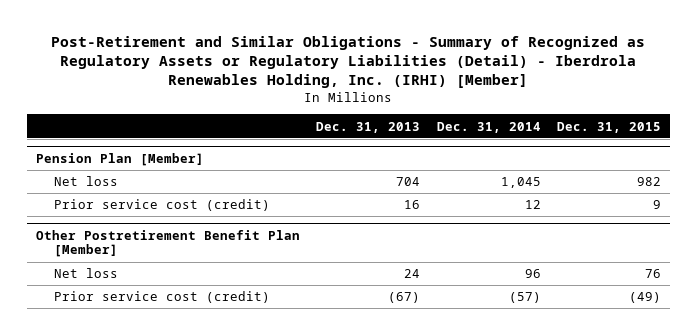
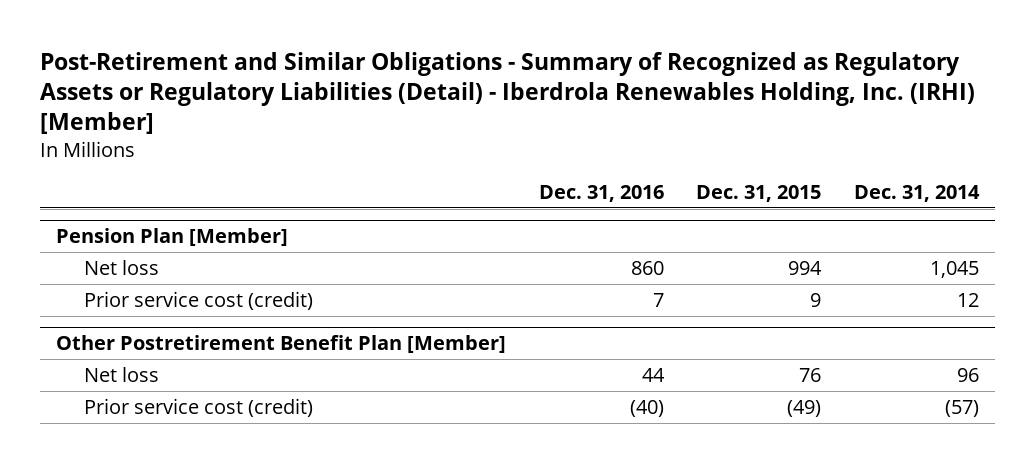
- | Dec. 31, 2013 | Dec. 31, 2014 | Dec. 31, 2015
+ | Dec. 31, 2016 | Dec. 31, 2015 | Dec. 31, 2014
@ Pension Plan [Member]
- Net loss | 704 | 1,045 | 982
+ Net loss | 860 | 994 | 1,045

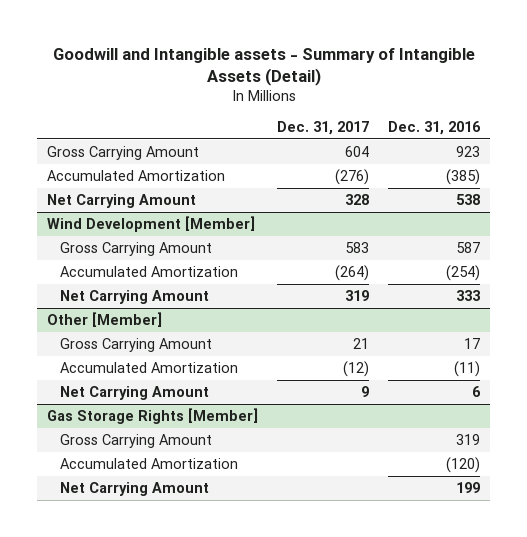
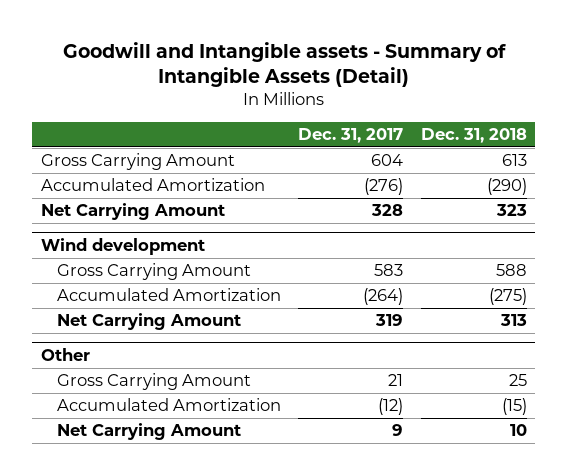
- | Dec. 31, 2017 | Dec. 31, 2016
+ | Dec. 31, 2017 | Dec. 31, 2018
- Wind Development [Member]
+ Wind development
- Other [Member]
+ Other
- Gas Storage Rights [Member]
- Gross Carrying Amount | | 319
- Accumulated Amortization | | (120)
- Net Carrying Amount | | 199

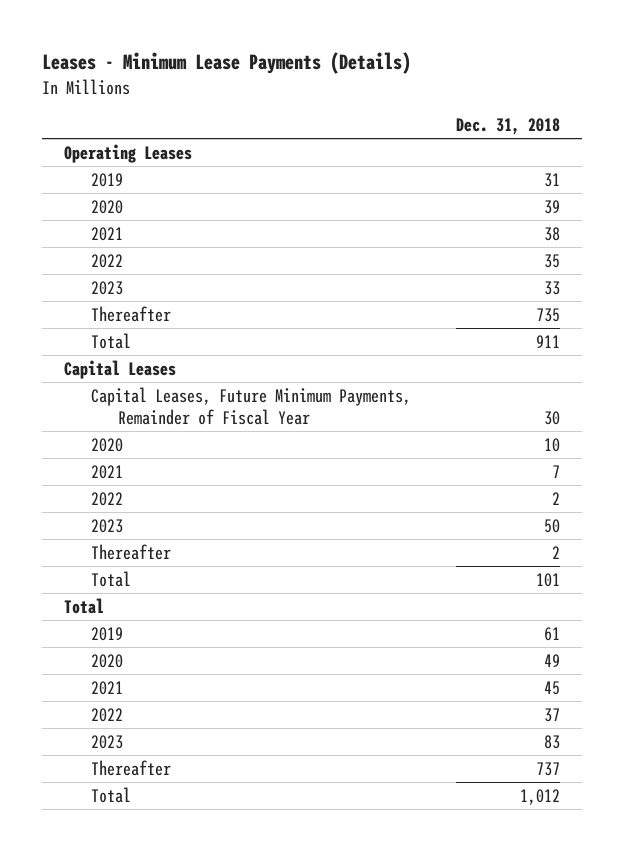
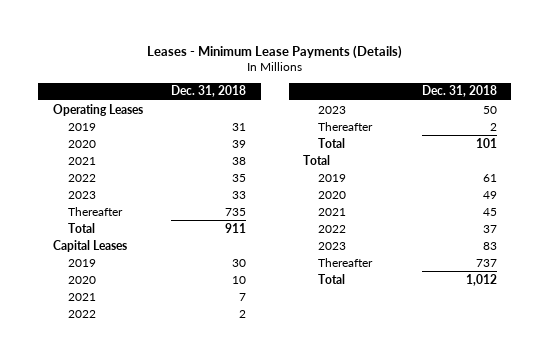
- Capital Leases, Future Minimum Payments, Remainder of Fiscal Year | 30
+ 2019 | 30

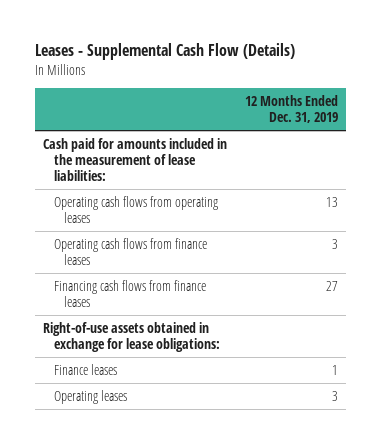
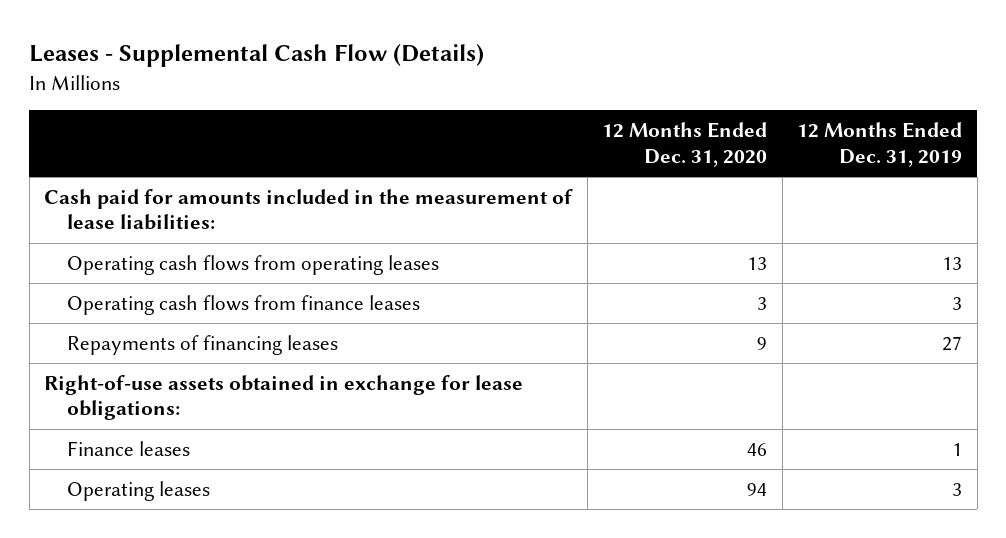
- | 12 Months Ended Dec. 31, 2019
+ | 12 Months Ended Dec. 31, 2020 | 12 Months Ended Dec. 31, 2019
- Financing cash flows from finance leases | 27
+ Repayments of financing leases | 9 | 27

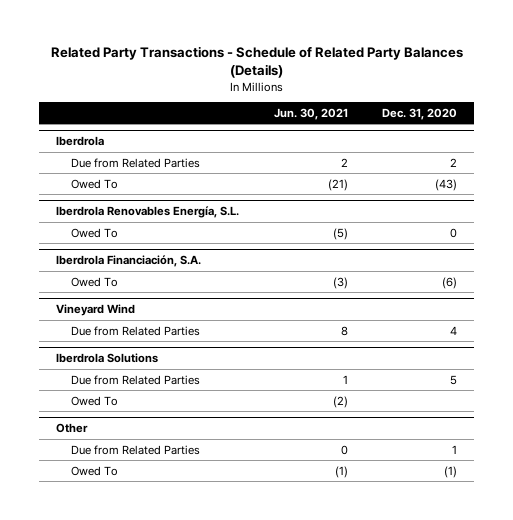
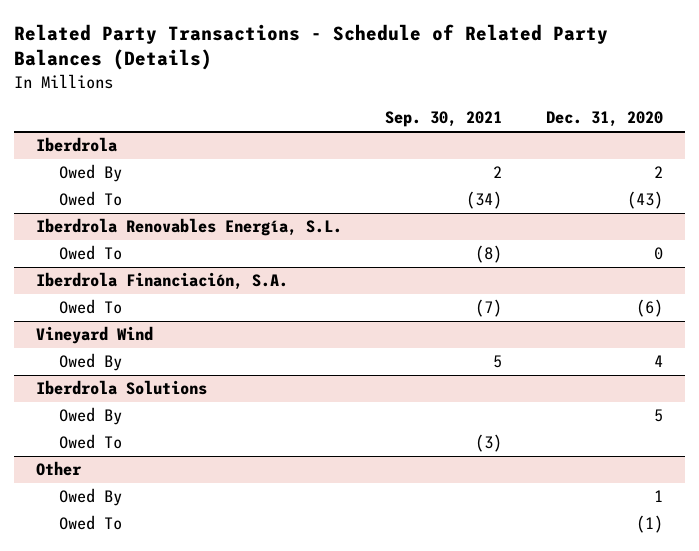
- | Jun. 30, 2021 | Dec. 31, 2020
+ | Sep. 30, 2021 | Dec. 31, 2020
@ Iberdrola
- Due from Related Parties | 2 | 2
+ Owed By | 2 | 2
@ Vineyard Wind
- Due from Related Parties | 8 | 4
+ Owed By | 5 | 4
@ Iberdrola Solutions
- Due from Related Parties | 1 | 5
+ Owed By | | 5
@ Other
- Due from Related Parties | 0 | 1
+ Owed By | | 1

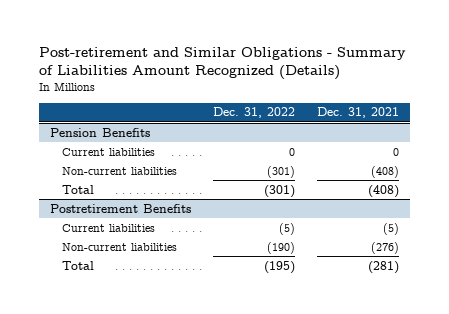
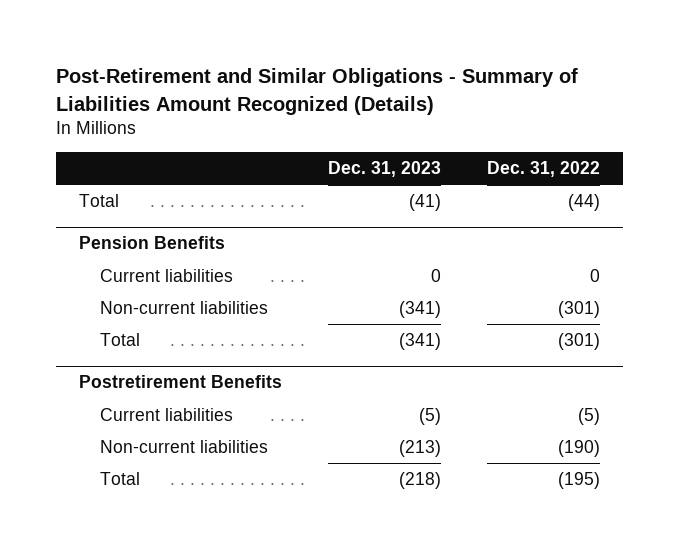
- Post-retirement and Similar Obligations - Summary of Liabilities Amount Recognized (Details)
+ Post-Retirement and Similar Obligations - Summary of Liabilities Amount Recognized (Details)
- | Dec. 31, 2022 | Dec. 31, 2021
+ | Dec. 31, 2023 | Dec. 31, 2022
+ Total | (41) | (44)

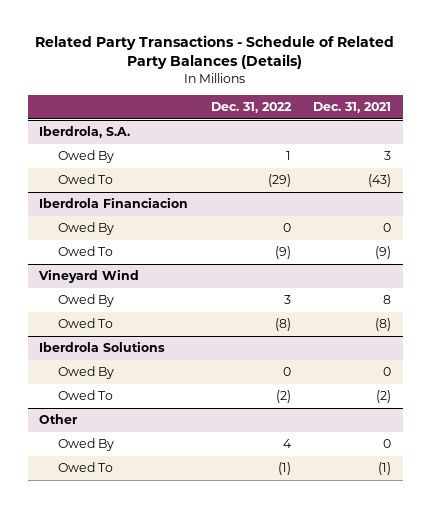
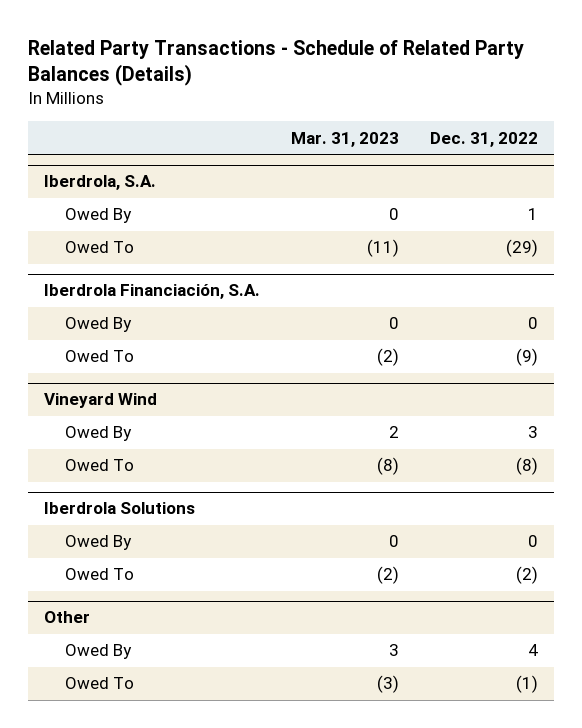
- | Dec. 31, 2022 | Dec. 31, 2021
+ | Mar. 31, 2023 | Dec. 31, 2022
- Iberdrola Financiacion
+ Iberdrola Financiación, S.A.

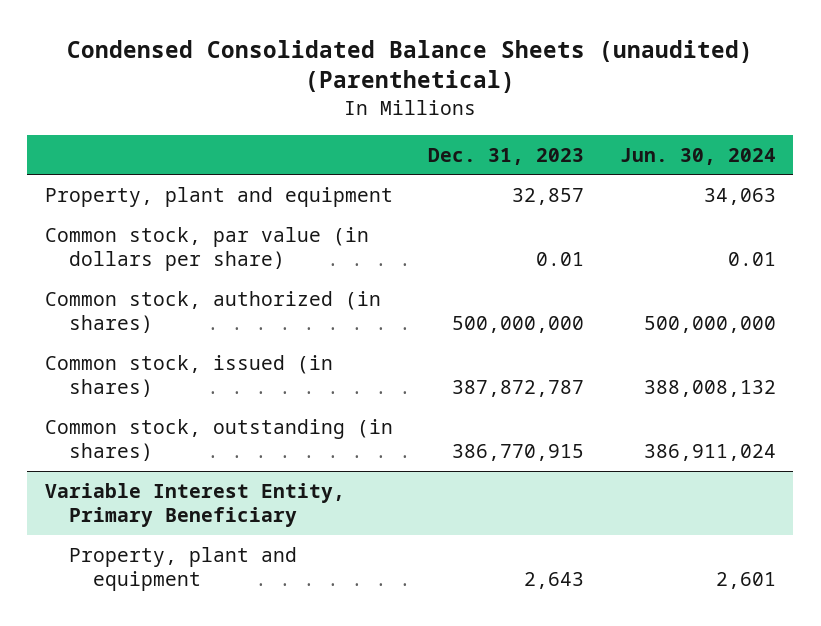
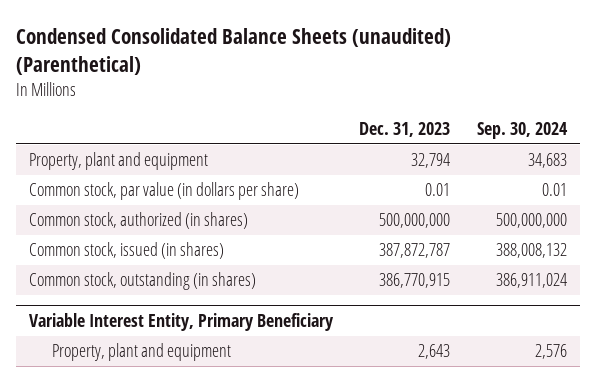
- | Dec. 31, 2023 | Jun. 30, 2024
+ | Dec. 31, 2023 | Sep. 30, 2024
- Property, plant and equipment | 32,857 | 34,063
+ Property, plant and equipment | 32,794 | 34,683

